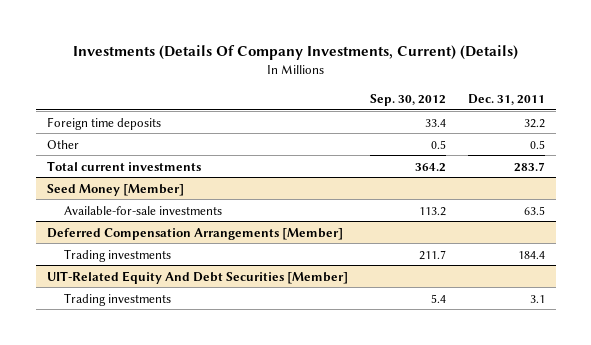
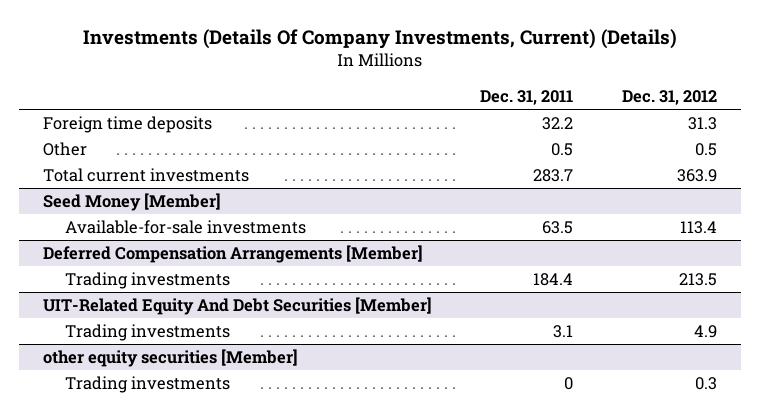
- | Sep. 30, 2012 | Dec. 31, 2011
+ | Dec. 31, 2011 | Dec. 31, 2012
+ other equity securities [Member]
+ Trading investments | 0 | 0.3

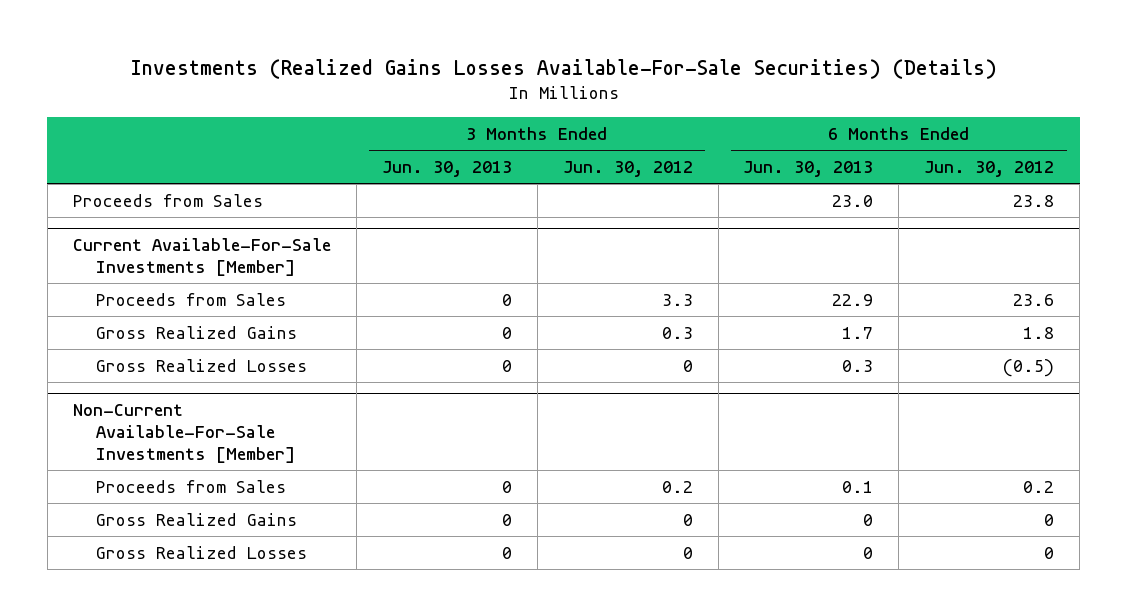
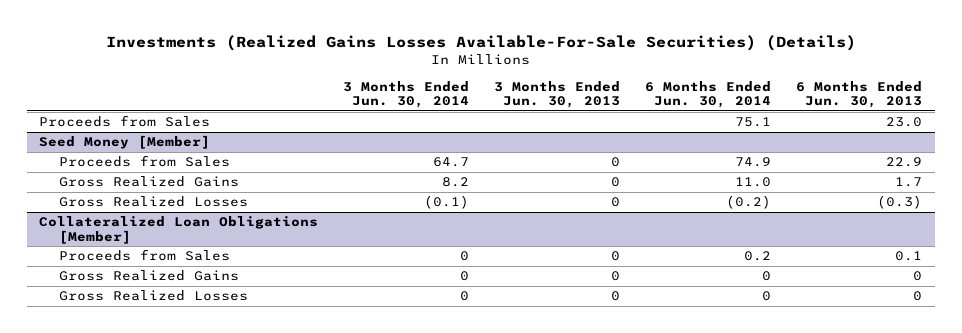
- | 3 Months Ended Jun. 30, 2013 | 3 Months Ended Jun. 30, 2012 | 6 Months Ended Jun. 30, 2013 | 6 Months Ended Jun. 30, 2012
+ | 3 Months Ended Jun. 30, 2014 | 3 Months Ended Jun. 30, 2013 | 6 Months Ended Jun. 30, 2014 | 6 Months Ended Jun. 30, 2013
- Current Available-For-Sale Investments [Member]
+ Seed Money [Member]
- Gross Realized Losses | 0 | 0 | 0.3 | (0.5)
- Non-Current Available-For-Sale Investments [Member]
+ Gross Realized Losses | (0.1) | 0 | (0.2) | (0.3)
+ Collateralized Loan Obligations [Member]

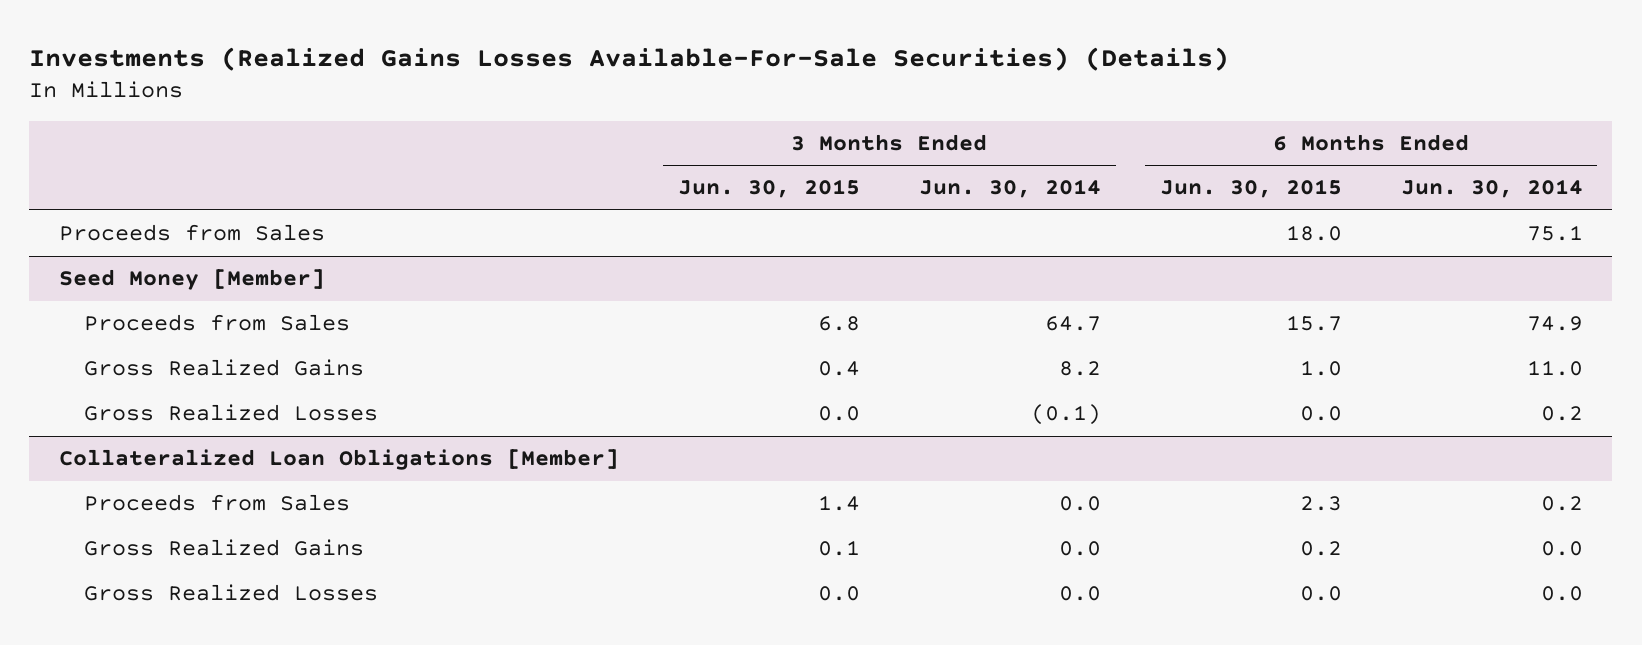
- | 3 Months Ended Jun. 30, 2014 | 3 Months Ended Jun. 30, 2013 | 6 Months Ended Jun. 30, 2014 | 6 Months Ended Jun. 30, 2013
+ | 3 Months Ended Jun. 30, 2015 | 3 Months Ended Jun. 30, 2014 | 6 Months Ended Jun. 30, 2015 | 6 Months Ended Jun. 30, 2014
@ Seed Money [Member]
- Gross Realized Losses | (0.1) | 0 | (0.2) | (0.3)
+ Gross Realized Losses | 0.0 | (0.1) | 0.0 | 0.2
@ Collateralized Loan Obligations [Member]
- Proceeds from Sales | 0 | 0 | 0.2 | 0.1
- Gross Realized Gains | 0 | 0 | 0 | 0
- Gross Realized Losses | 0 | 0 | 0 | 0
+ Proceeds from Sales | 1.4 | 0.0 | 2.3 | 0.2
+ Gross Realized Gains | 0.1 | 0.0 | 0.2 | 0.0
+ Gross Realized Losses | 0.0 | 0.0 | 0.0 | 0.0

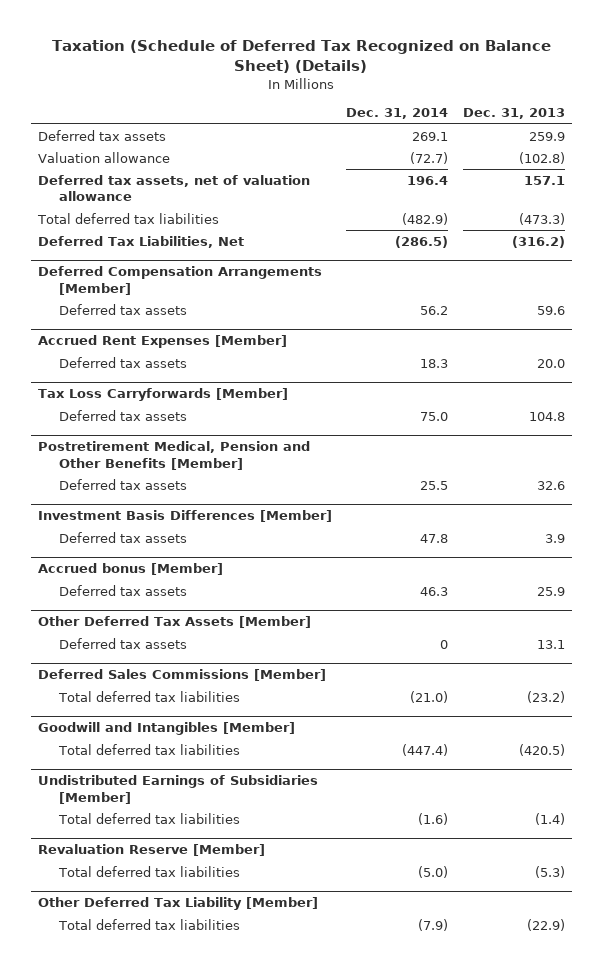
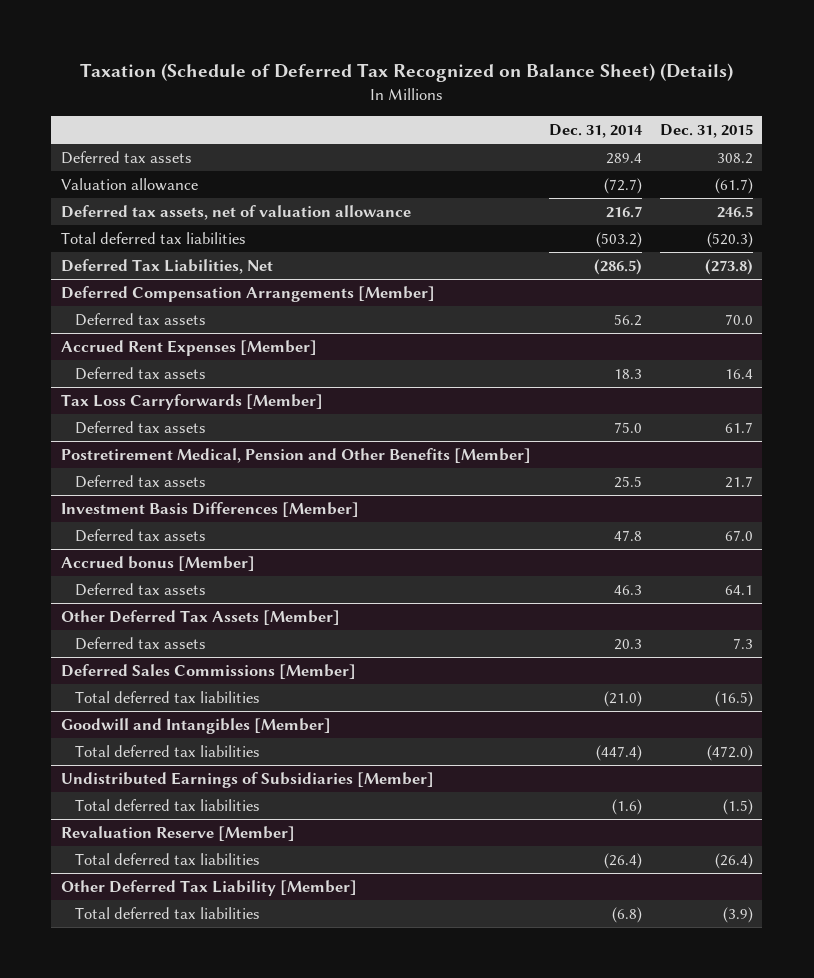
- | Dec. 31, 2014 | Dec. 31, 2013
+ | Dec. 31, 2014 | Dec. 31, 2015
- Deferred tax assets | 269.1 | 259.9
+ Deferred tax assets | 289.4 | 308.2
- Deferred tax assets, net of valuation allowance | 196.4 | 157.1
- Total deferred tax liabilities | (482.9) | (473.3)
+ Deferred tax assets, net of valuation allowance | 216.7 | 246.5
+ Total deferred tax liabilities | (503.2) | (520.3)
@ Other Deferred Tax Assets [Member]
- Deferred tax assets | 0 | 13.1
+ Deferred tax assets | 20.3 | 7.3
@ Revaluation Reserve [Member]
- Total deferred tax liabilities | (5.0) | (5.3)
+ Total deferred tax liabilities | (26.4) | (26.4)
@ Other Deferred Tax Liability [Member]
- Total deferred tax liabilities | (7.9) | (22.9)
+ Total deferred tax liabilities | (6.8) | (3.9)

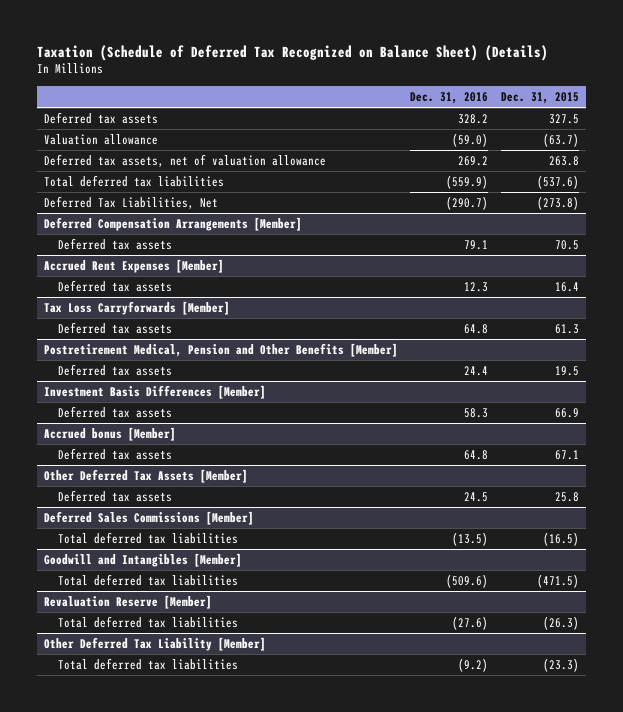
- | Dec. 31, 2014 | Dec. 31, 2015
+ | Dec. 31, 2016 | Dec. 31, 2015
- Deferred tax assets | 289.4 | 308.2
- Valuation allowance | (72.7) | (61.7)
- Deferred tax assets, net of valuation allowance | 216.7 | 246.5
- Total deferred tax liabilities | (503.2) | (520.3)
+ Deferred tax assets | 328.2 | 327.5
+ Valuation allowance | (59.0) | (63.7)
+ Deferred tax assets, net of valuation allowance | 269.2 | 263.8
+ Total deferred tax liabilities | (559.9) | (537.6)
@ Deferred Compensation Arrangements [Member]
- Deferred tax assets | 56.2 | 70.0
+ Deferred tax assets | 79.1 | 70.5
@ Tax Loss Carryforwards [Member]
- Deferred tax assets | 75.0 | 61.7
+ Deferred tax assets | 64.8 | 61.3
@ Postretirement Medical, Pension and Other Benefits [Member]
- Deferred tax assets | 25.5 | 21.7
+ Deferred tax assets | 24.4 | 19.5
@ Investment Basis Differences [Member]
- Deferred tax assets | 47.8 | 67.0
+ Deferred tax assets | 58.3 | 66.9
@ Accrued bonus [Member]
- Deferred tax assets | 46.3 | 64.1
+ Deferred tax assets | 64.8 | 67.1
@ Other Deferred Tax Assets [Member]
- Deferred tax assets | 20.3 | 7.3
+ Deferred tax assets | 24.5 | 25.8
@ Goodwill and Intangibles [Member]
- Total deferred tax liabilities | (447.4) | (472.0)
- Undistributed Earnings of Subsidiaries [Member]
- Total deferred tax liabilities | (1.6) | (1.5)
@ Goodwill and Intangibles [Member]
+ Total deferred tax liabilities | (509.6) | (471.5)
@ Revaluation Reserve [Member]
- Total deferred tax liabilities | (26.4) | (26.4)
+ Total deferred tax liabilities | (27.6) | (26.3)
@ Other Deferred Tax Liability [Member]
- Total deferred tax liabilities | (6.8) | (3.9)
+ Total deferred tax liabilities | (9.2) | (23.3)

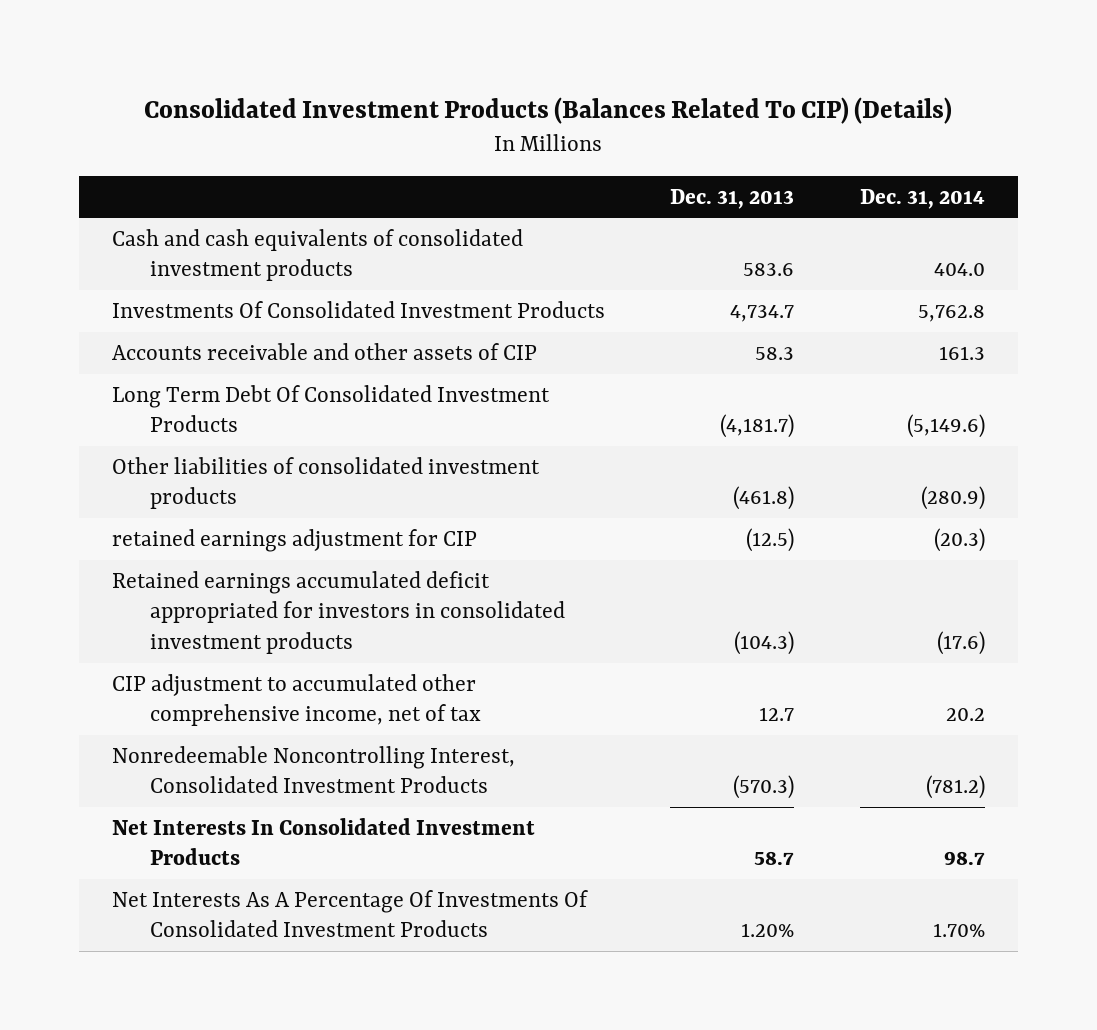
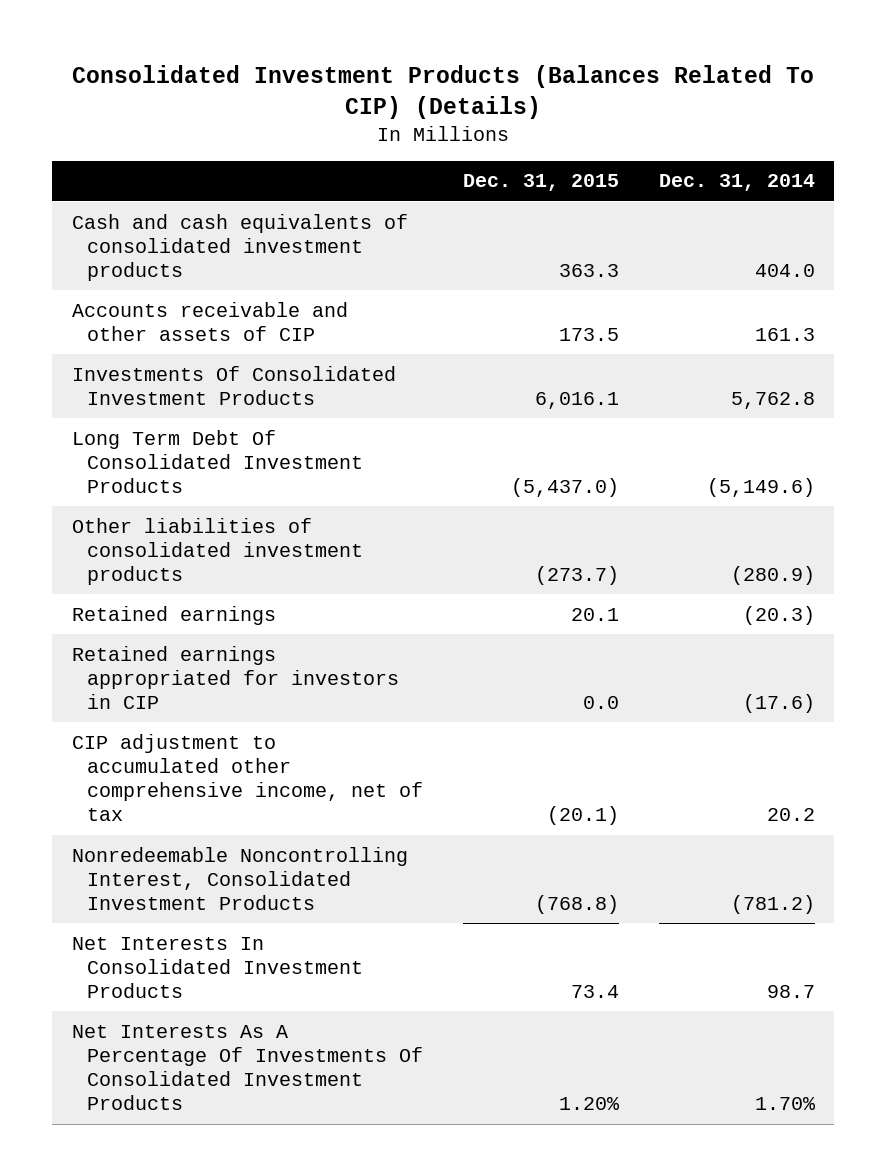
- | Dec. 31, 2013 | Dec. 31, 2014
+ | Dec. 31, 2015 | Dec. 31, 2014
moved down: Investments Of Consolidated Investment Products | 6,016.1 | 5,762.8
- retained earnings adjustment for CIP | (12.5) | (20.3)
- Retained earnings accumulated deficit appropriated for investors in consolidated investment products | (104.3) | (17.6)
+ Retained earnings | 20.1 | (20.3)
+ Retained earnings appropriated for investors in CIP | 0.0 | (17.6)

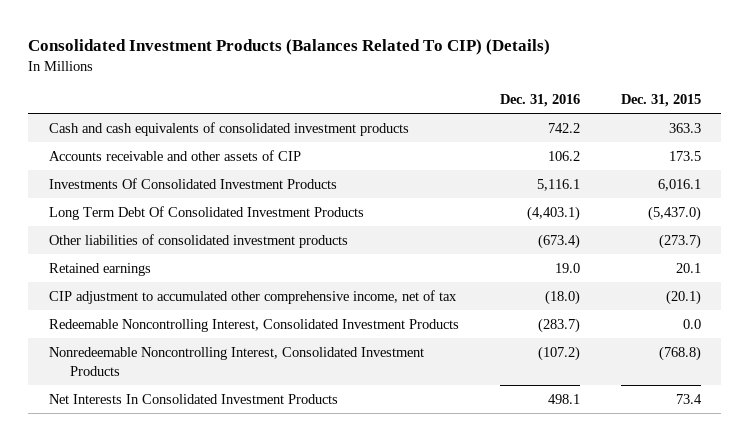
- | Dec. 31, 2015 | Dec. 31, 2014
+ | Dec. 31, 2016 | Dec. 31, 2015
- Retained earnings appropriated for investors in CIP | 0.0 | (17.6)
+ Redeemable Noncontrolling Interest, Consolidated Investment Products | (283.7) | 0.0
- Net Interests As A Percentage Of Investments Of Consolidated Investment Products | 1.20% | 1.70%

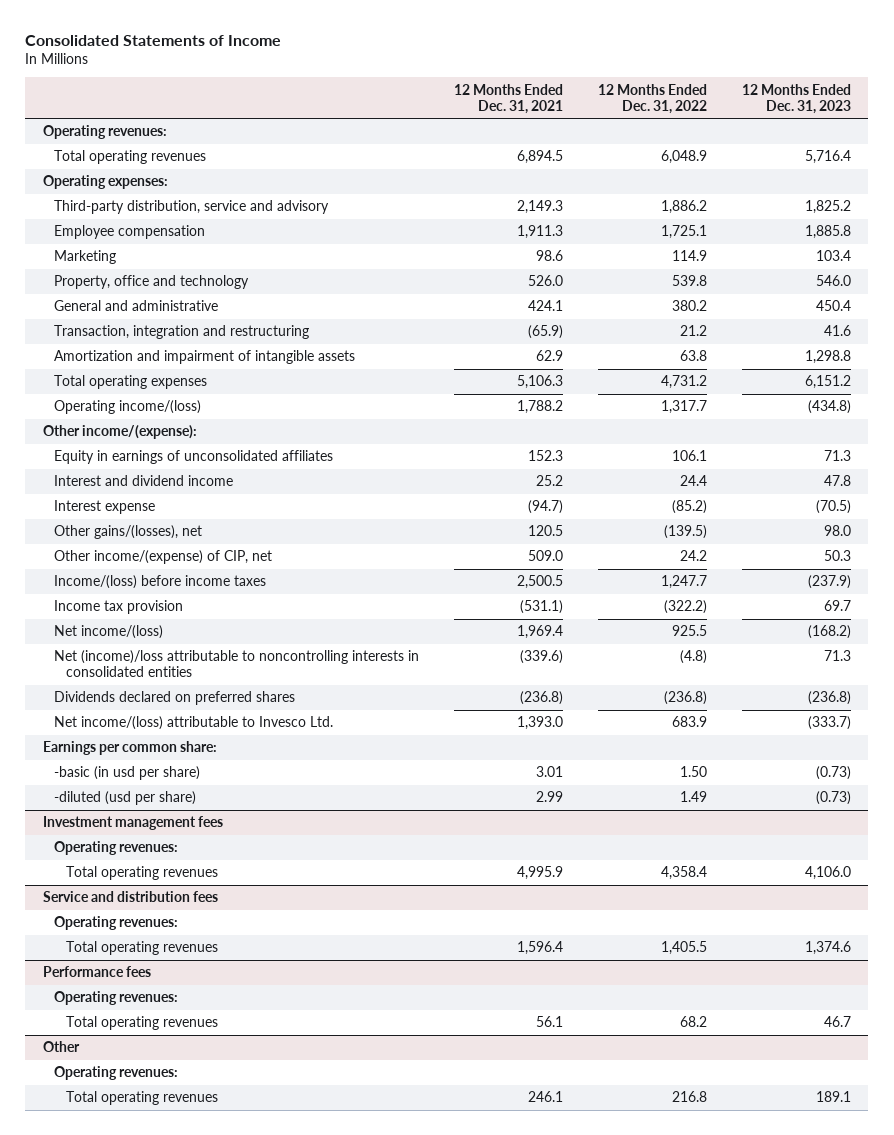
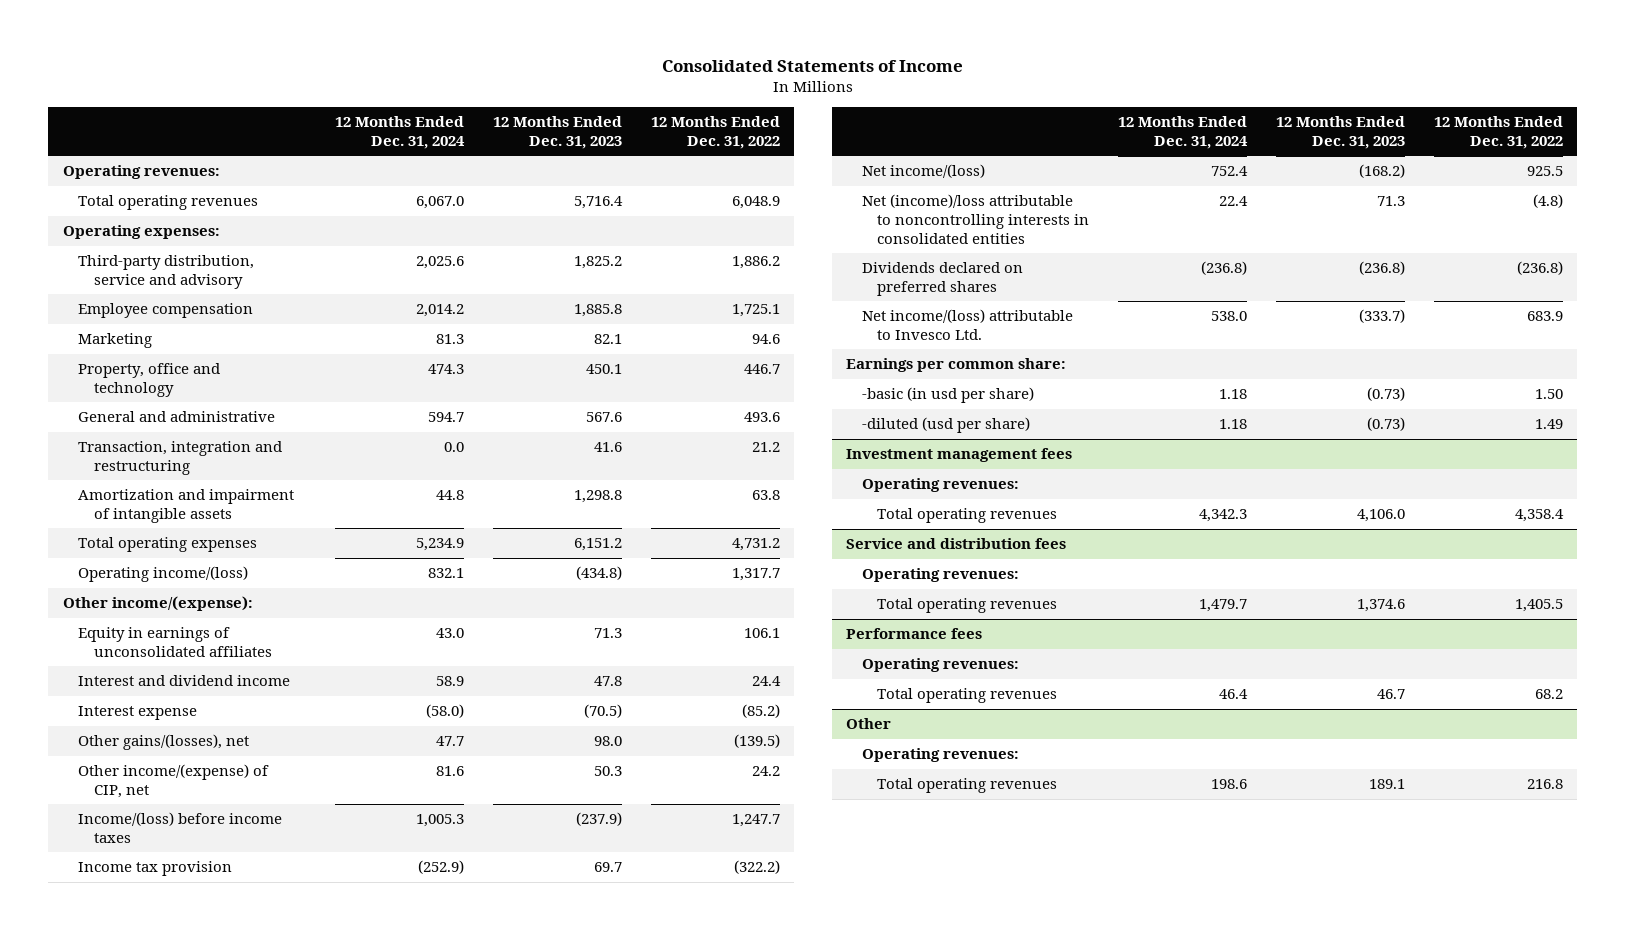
- | 12 Months Ended Dec. 31, 2021 | 12 Months Ended Dec. 31, 2022 | 12 Months Ended Dec. 31, 2023
+ | 12 Months Ended Dec. 31, 2024 | 12 Months Ended Dec. 31, 2023 | 12 Months Ended Dec. 31, 2022
- Marketing | 98.6 | 114.9 | 103.4
- Property, office and technology | 526.0 | 539.8 | 546.0
- General and administrative | 424.1 | 380.2 | 450.4
+ Marketing | 81.3 | 82.1 | 94.6
+ Property, office and technology | 474.3 | 450.1 | 446.7
+ General and administrative | 594.7 | 567.6 | 493.6

